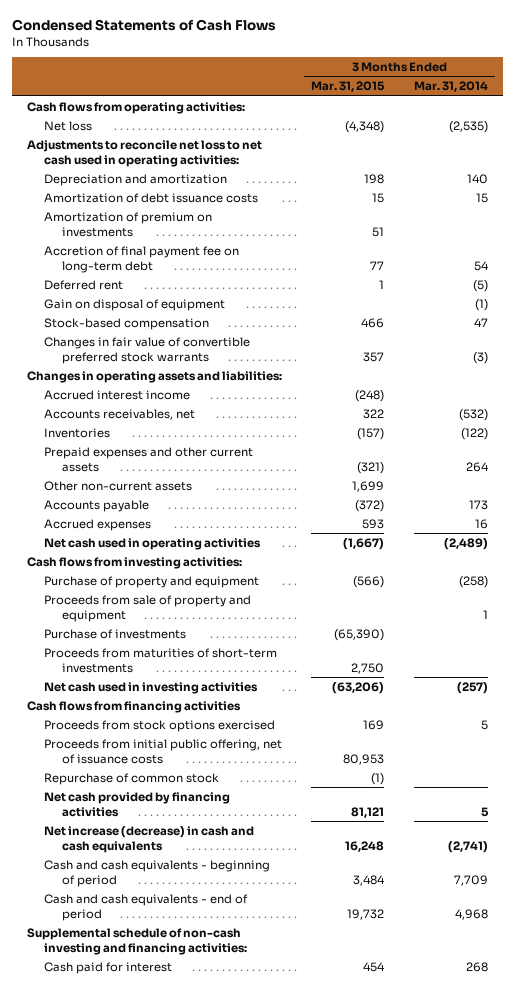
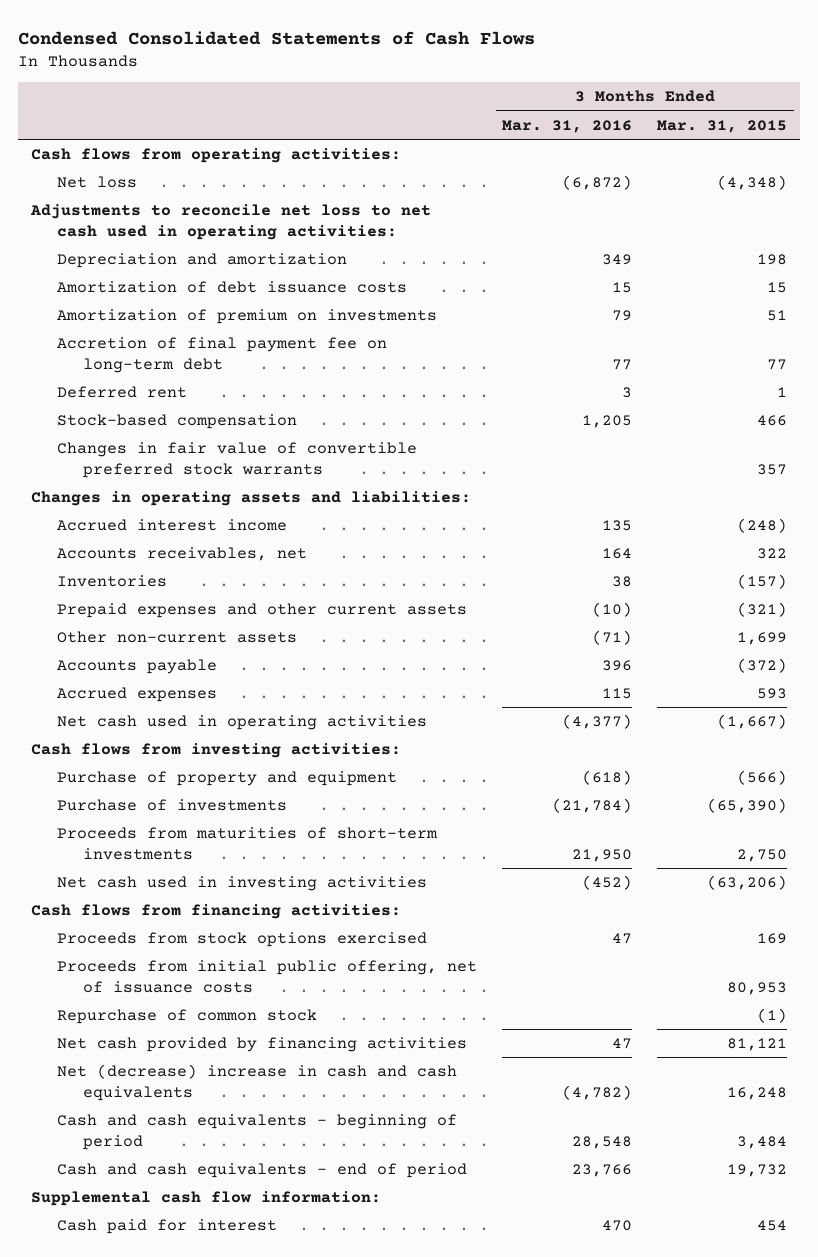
- Condensed Statements of Cash Flows
+ Condensed Consolidated Statements of Cash Flows
- | 3 Months Ended Mar. 31, 2015 | 3 Months Ended Mar. 31, 2014
+ | 3 Months Ended Mar. 31, 2016 | 3 Months Ended Mar. 31, 2015
- Gain on disposal of equipment | | (1)
- Proceeds from sale of property and equipment | | 1
- Cash flows from financing activities
+ Cash flows from financing activities:
- Net increase (decrease) in cash and cash equivalents | 16,248 | (2,741)
+ Net (decrease) increase in cash and cash equivalents | (4,782) | 16,248
- Supplemental schedule of non-cash investing and financing activities:
+ Supplemental cash flow information:

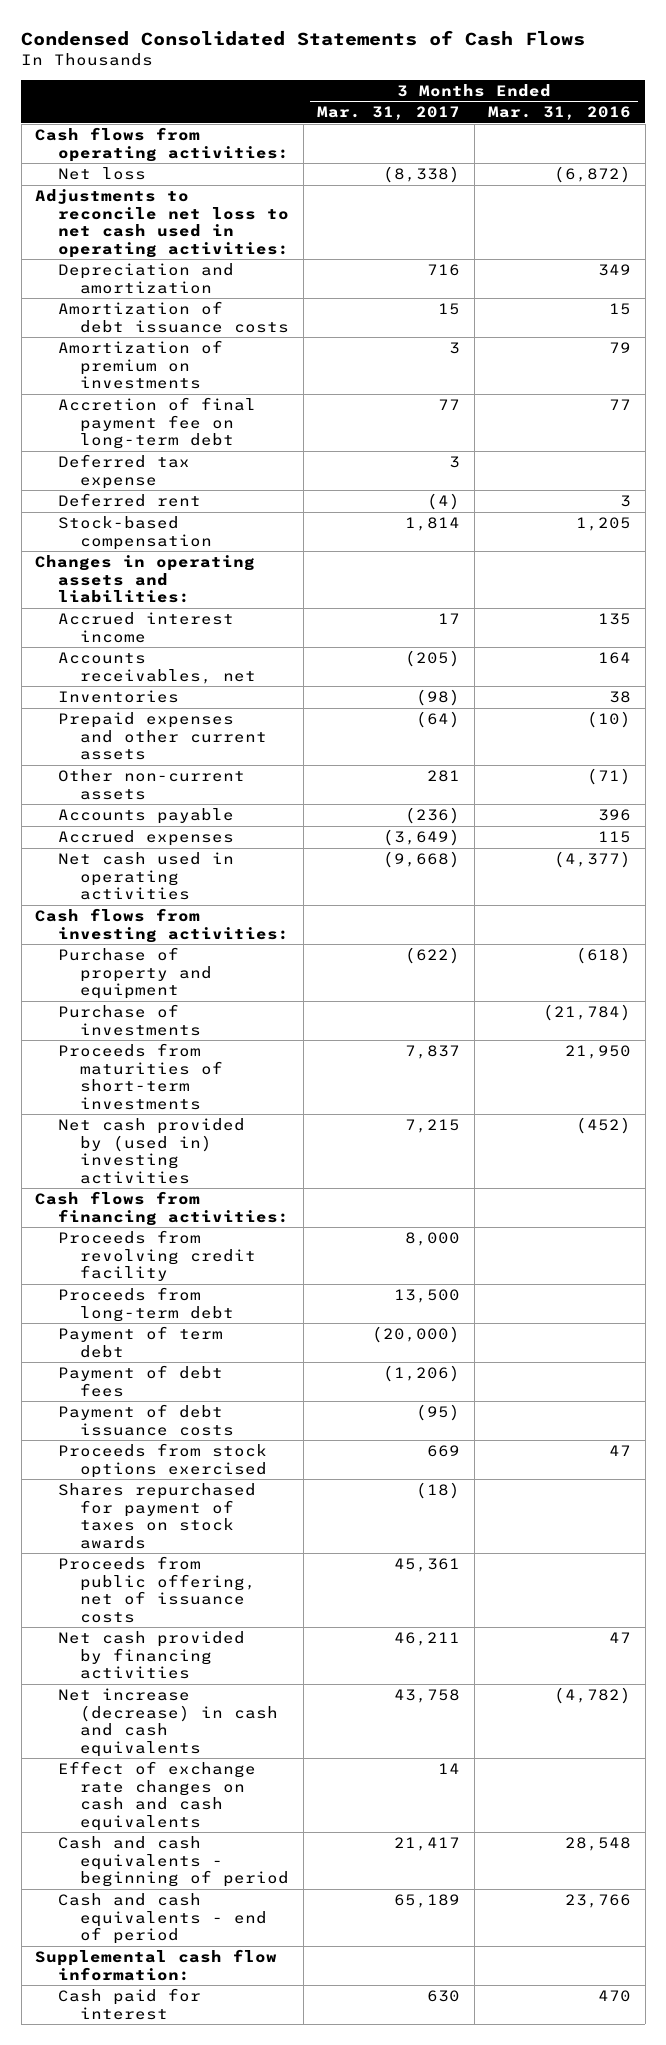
- | 3 Months Ended Mar. 31, 2016 | 3 Months Ended Mar. 31, 2015
+ | 3 Months Ended Mar. 31, 2017 | 3 Months Ended Mar. 31, 2016
+ Deferred tax expense | 3 |
- Changes in fair value of convertible preferred stock warrants | | 357
- Net cash used in investing activities | (452) | (63,206)
+ Net cash provided by (used in) investing activities | 7,215 | (452)
+ Proceeds from revolving credit facility | 8,000 |
+ Proceeds from long-term debt | 13,500 |
+ Payment of term debt | (20,000) |
+ Payment of debt fees | (1,206) |
+ Payment of debt issuance costs | (95) |
- Proceeds from initial public offering, net of issuance costs | | 80,953
- Repurchase of common stock | | (1)
+ Shares repurchased for payment of taxes on stock awards | (18) |
+ Proceeds from public offering, net of issuance costs | 45,361 |
- Net (decrease) increase in cash and cash equivalents | (4,782) | 16,248
+ Net increase (decrease) in cash and cash equivalents | 43,758 | (4,782)
+ Effect of exchange rate changes on cash and cash equivalents | 14 |

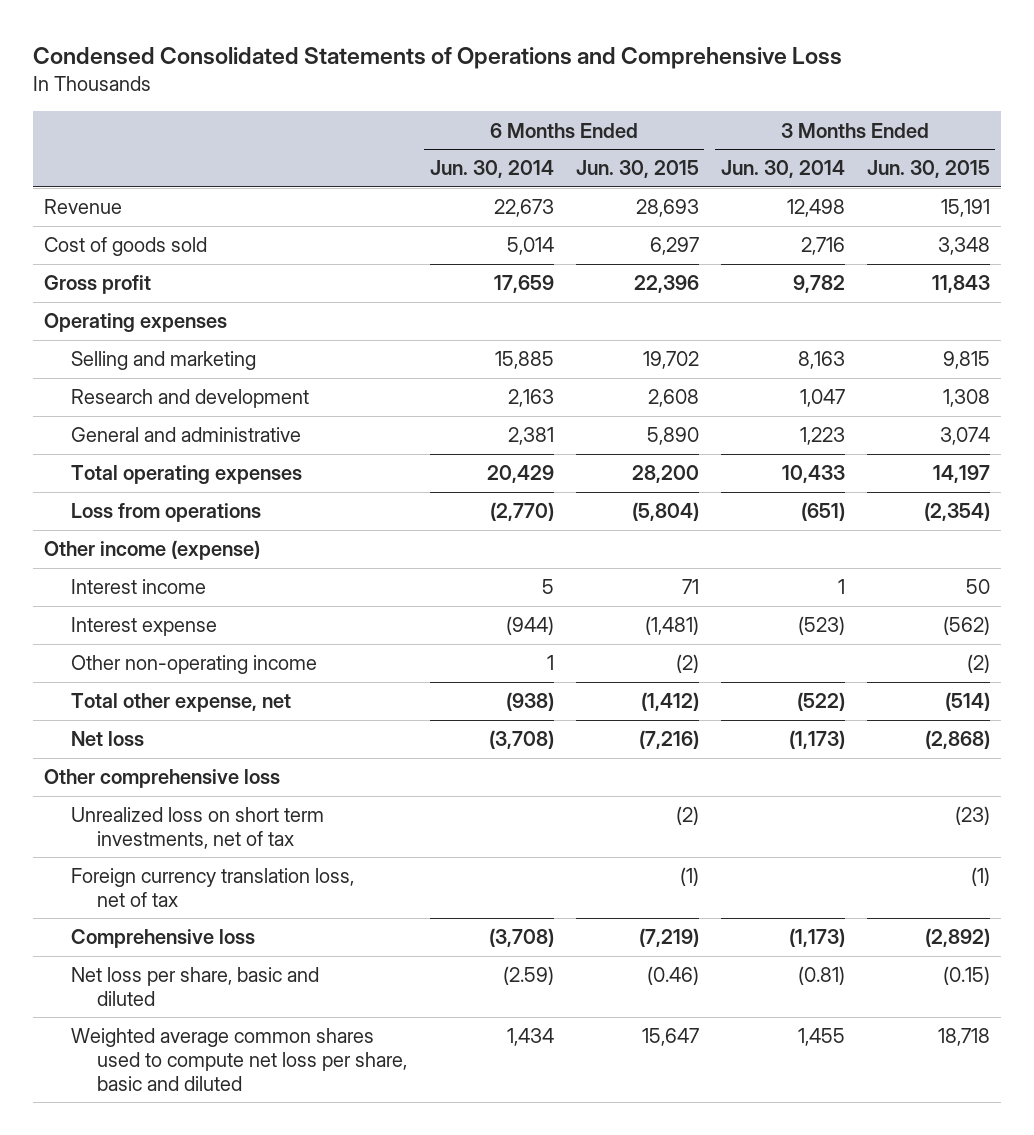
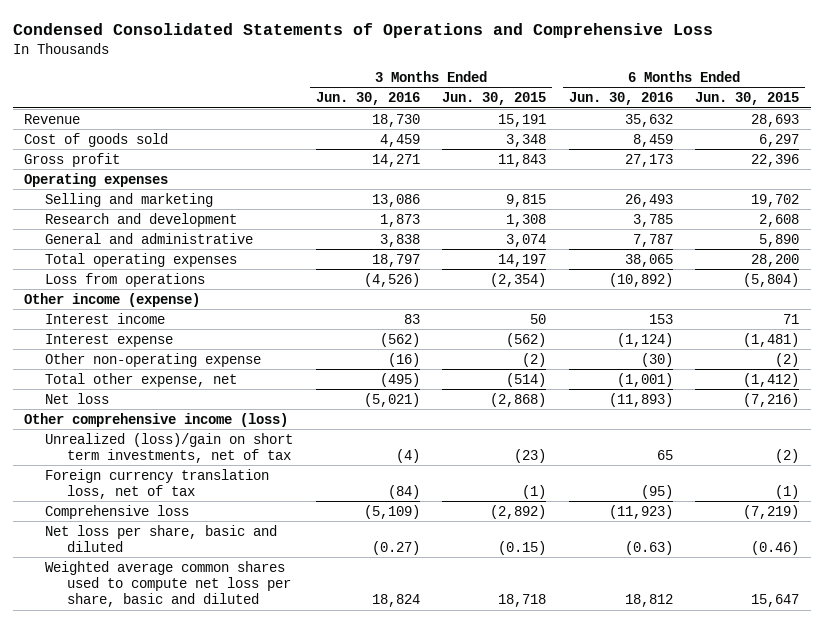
- | 6 Months Ended Jun. 30, 2014 | 6 Months Ended Jun. 30, 2015 | 3 Months Ended Jun. 30, 2014 | 3 Months Ended Jun. 30, 2015
+ | 3 Months Ended Jun. 30, 2016 | 3 Months Ended Jun. 30, 2015 | 6 Months Ended Jun. 30, 2016 | 6 Months Ended Jun. 30, 2015
- Other non-operating income | 1 | (2) | | (2)
+ Other non-operating expense | (16) | (2) | (30) | (2)
- Other comprehensive loss
- Unrealized loss on short term investments, net of tax | | (2) | | (23)
+ Other comprehensive income (loss)
+ Unrealized (loss)/gain on short term investments, net of tax | (4) | (23) | 65 | (2)

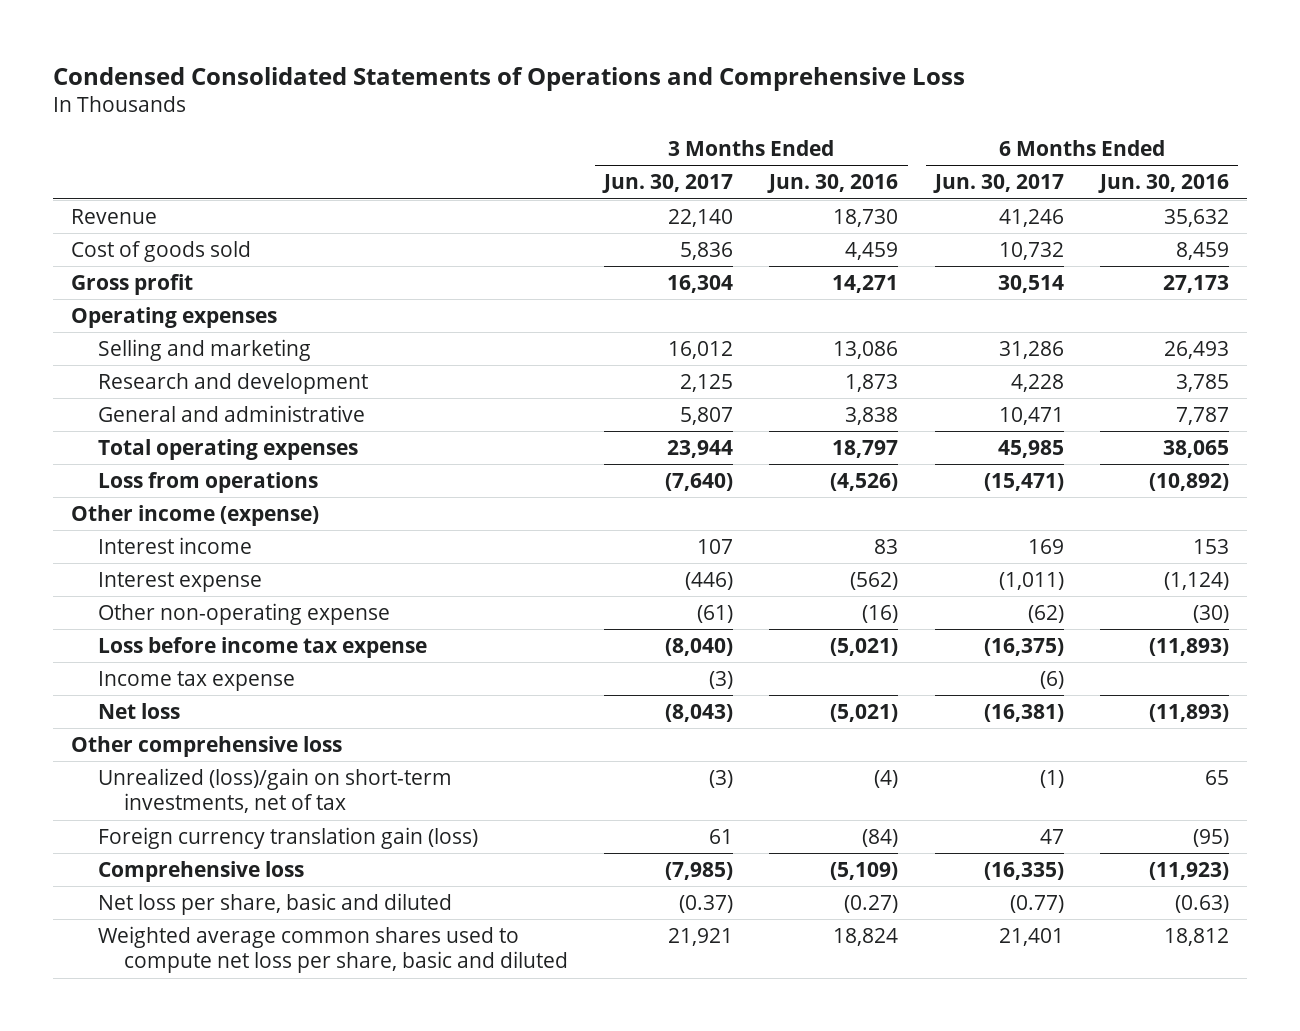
- | 3 Months Ended Jun. 30, 2016 | 3 Months Ended Jun. 30, 2015 | 6 Months Ended Jun. 30, 2016 | 6 Months Ended Jun. 30, 2015
+ | 3 Months Ended Jun. 30, 2017 | 3 Months Ended Jun. 30, 2016 | 6 Months Ended Jun. 30, 2017 | 6 Months Ended Jun. 30, 2016
- Total other expense, net | (495) | (514) | (1,001) | (1,412)
+ Loss before income tax expense | (8,040) | (5,021) | (16,375) | (11,893)
+ Income tax expense | (3) | | (6) |
- Other comprehensive income (loss)
- Unrealized (loss)/gain on short term investments, net of tax | (4) | (23) | 65 | (2)
- Foreign currency translation loss, net of tax | (84) | (1) | (95) | (1)
+ Other comprehensive loss
+ Unrealized (loss)/gain on short-term investments, net of tax | (3) | (4) | (1) | 65
+ Foreign currency translation gain (loss) | 61 | (84) | 47 | (95)

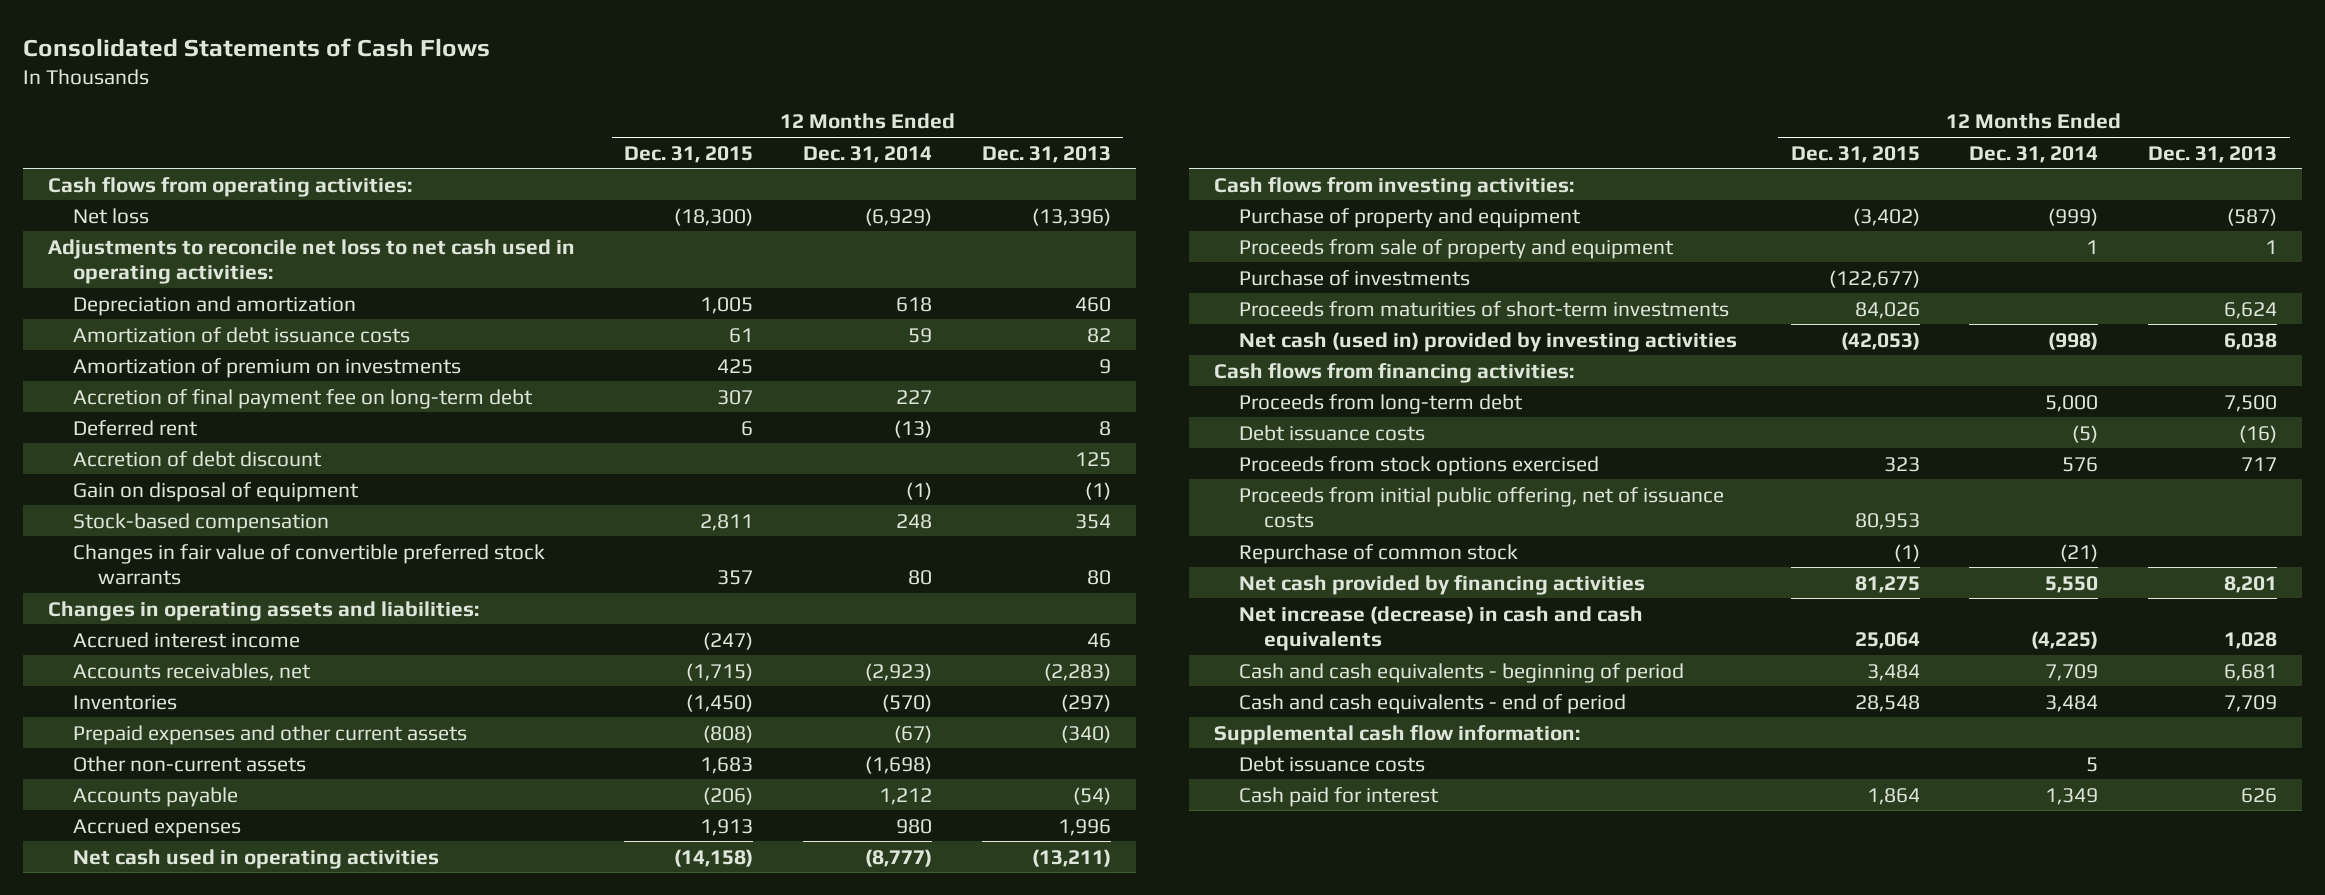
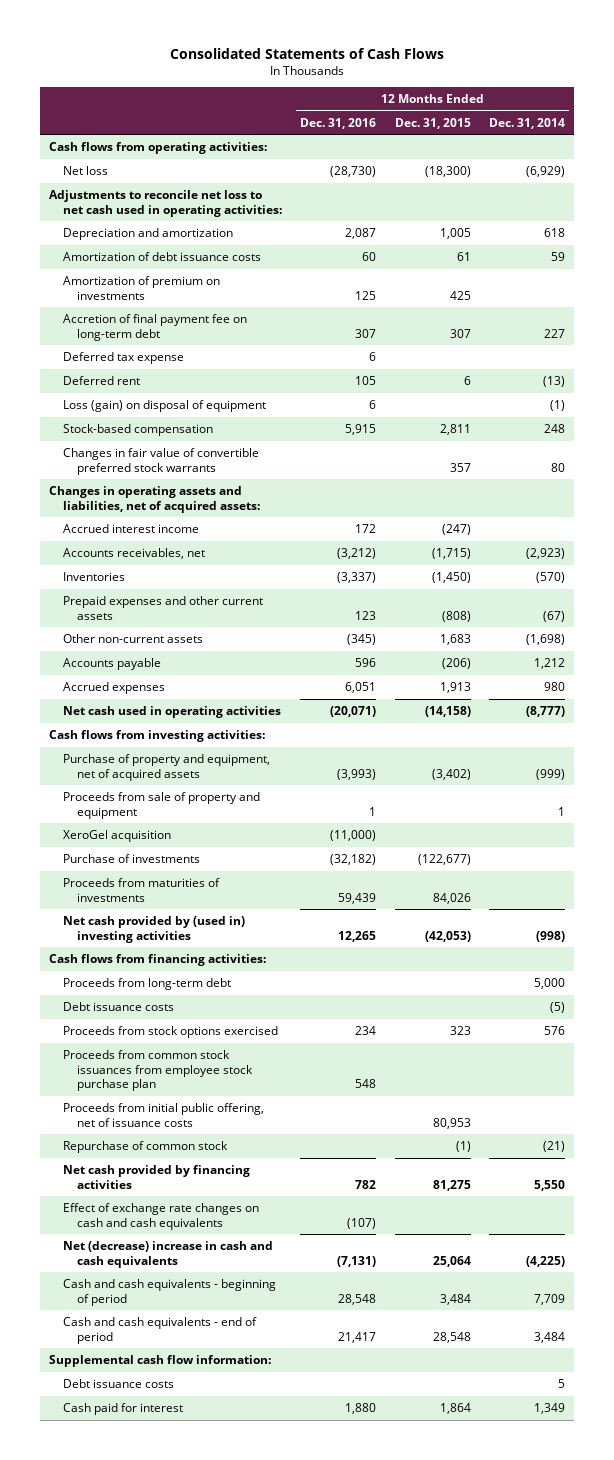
- | 12 Months Ended Dec. 31, 2015 | 12 Months Ended Dec. 31, 2014 | 12 Months Ended Dec. 31, 2013
+ | 12 Months Ended Dec. 31, 2016 | 12 Months Ended Dec. 31, 2015 | 12 Months Ended Dec. 31, 2014
+ Deferred tax expense | 6 | |
- Accretion of debt discount | | | 125
- Gain on disposal of equipment | | (1) | (1)
+ Loss (gain) on disposal of equipment | 6 | | (1)
- Changes in operating assets and liabilities:
+ Changes in operating assets and liabilities, net of acquired assets:
- Purchase of property and equipment | (3,402) | (999) | (587)
+ Purchase of property and equipment, net of acquired assets | (3,993) | (3,402) | (999)
+ XeroGel acquisition | (11,000) | |
- Proceeds from maturities of short-term investments | 84,026 | | 6,624
- Net cash (used in) provided by investing activities | (42,053) | (998) | 6,038
+ Proceeds from maturities of investments | 59,439 | 84,026 |
+ Net cash provided by (used in) investing activities | 12,265 | (42,053) | (998)
+ Proceeds from common stock issuances from employee stock purchase plan | 548 | |
- Net increase (decrease) in cash and cash equivalents | 25,064 | (4,225) | 1,028
+ Effect of exchange rate changes on cash and cash equivalents | (107) | |
+ Net (decrease) increase in cash and cash equivalents | (7,131) | 25,064 | (4,225)

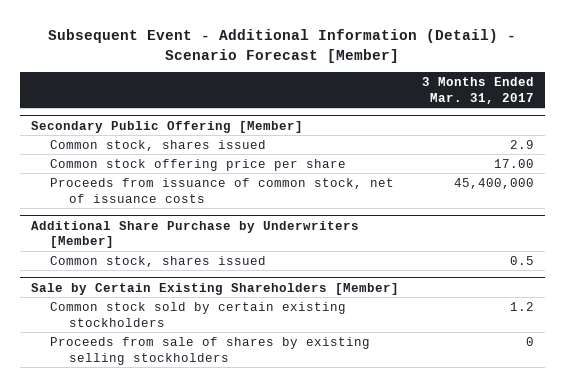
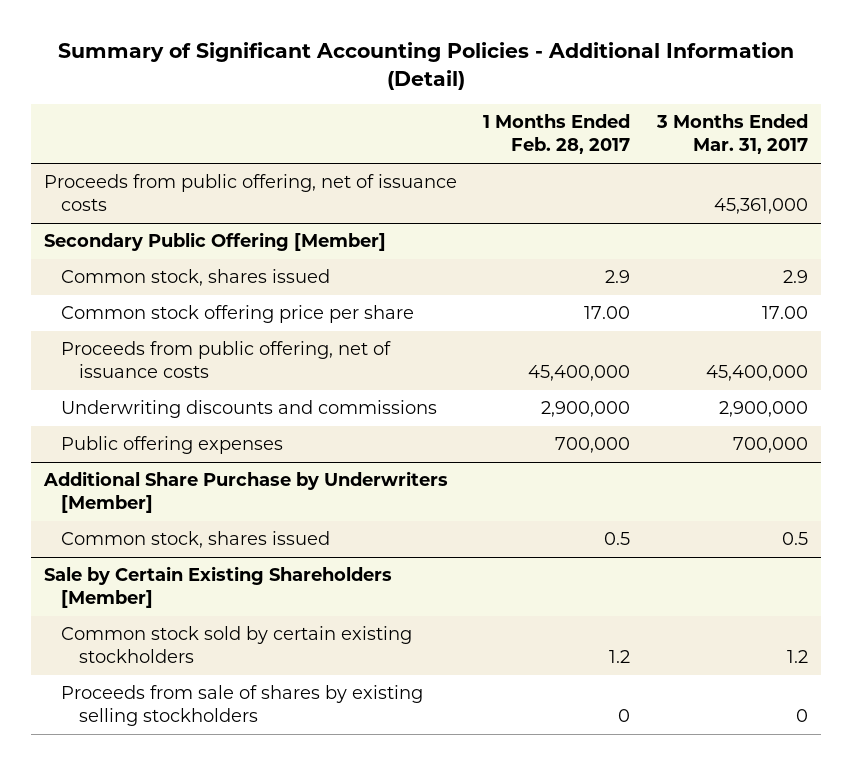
- Subsequent Event - Additional Information (Detail) - Scenario Forecast [Member]
+ Summary of Significant Accounting Policies - Additional Information (Detail)
- | 3 Months Ended Mar. 31, 2017
+ | 1 Months Ended Feb. 28, 2017 | 3 Months Ended Mar. 31, 2017
+ Proceeds from public offering, net of issuance costs | | 45,361,000
@ Secondary Public Offering [Member]
- Proceeds from issuance of common stock, net of issuance costs | 45,400,000
+ Proceeds from public offering, net of issuance costs | 45,400,000 | 45,400,000
+ Underwriting discounts and commissions | 2,900,000 | 2,900,000
+ Public offering expenses | 700,000 | 700,000

